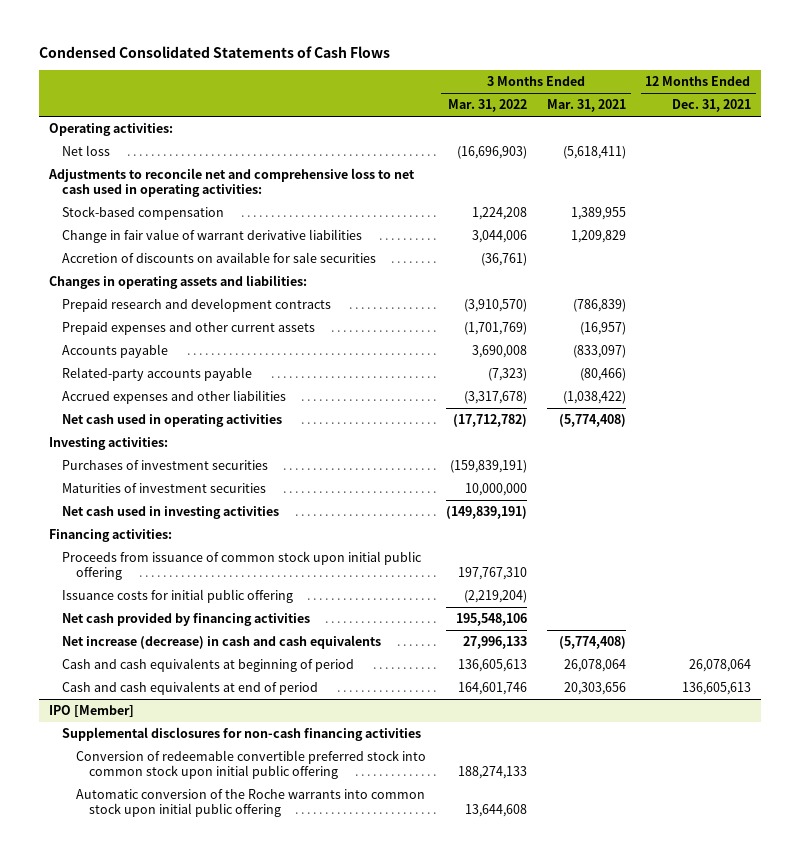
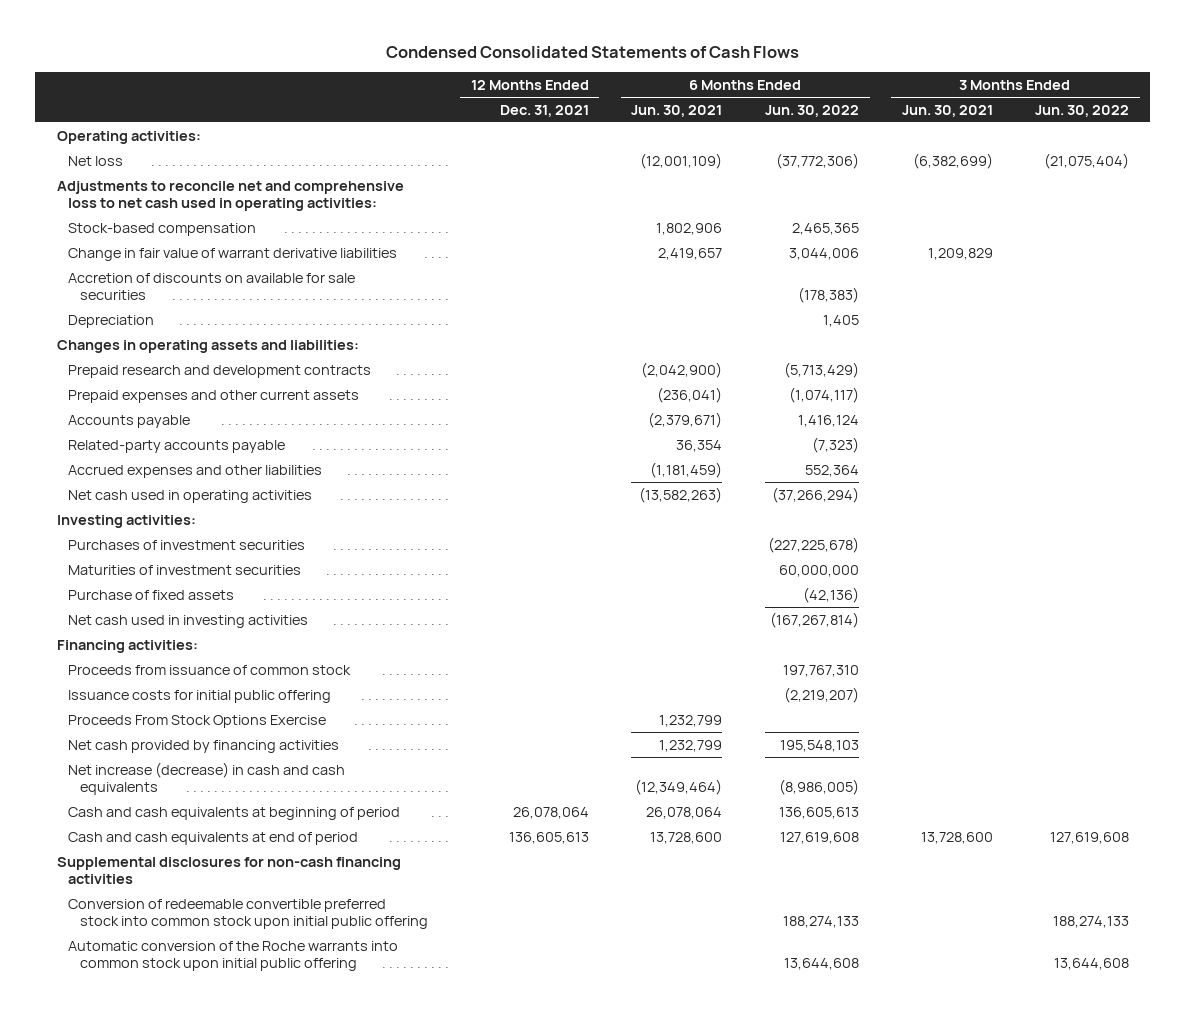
- | 3 Months Ended Mar. 31, 2022 | 3 Months Ended Mar. 31, 2021 | 12 Months Ended Dec. 31, 2021
+ | 12 Months Ended Dec. 31, 2021 | 6 Months Ended Jun. 30, 2021 | 6 Months Ended Jun. 30, 2022 | 3 Months Ended Jun. 30, 2021 | 3 Months Ended Jun. 30, 2022
+ Depreciation | | | 1,405 | |
+ Purchase of fixed assets | | | (42,136) | |
- Proceeds from issuance of common stock upon initial public offering | 197,767,310 | |
+ Proceeds from issuance of common stock | | | 197,767,310 | |
+ Proceeds From Stock Options Exercise | | 1,232,799 | | |
- IPO [Member]
- Supplemental disclosures for non-cash financing activities
- Conversion of redeemable convertible preferred stock into common stock upon initial public offering | 188,274,133 | |
- Automatic conversion of the Roche warrants into common stock upon initial public offering | 13,644,608 | |
+ Supplemental disclosures for non-cash financing activities
+ Conversion of redeemable convertible preferred stock into common stock upon initial public offering | | | 188,274,133 | | 188,274,133
+ Automatic conversion of the Roche warrants into common stock upon initial public offering | | | 13,644,608 | | 13,644,608

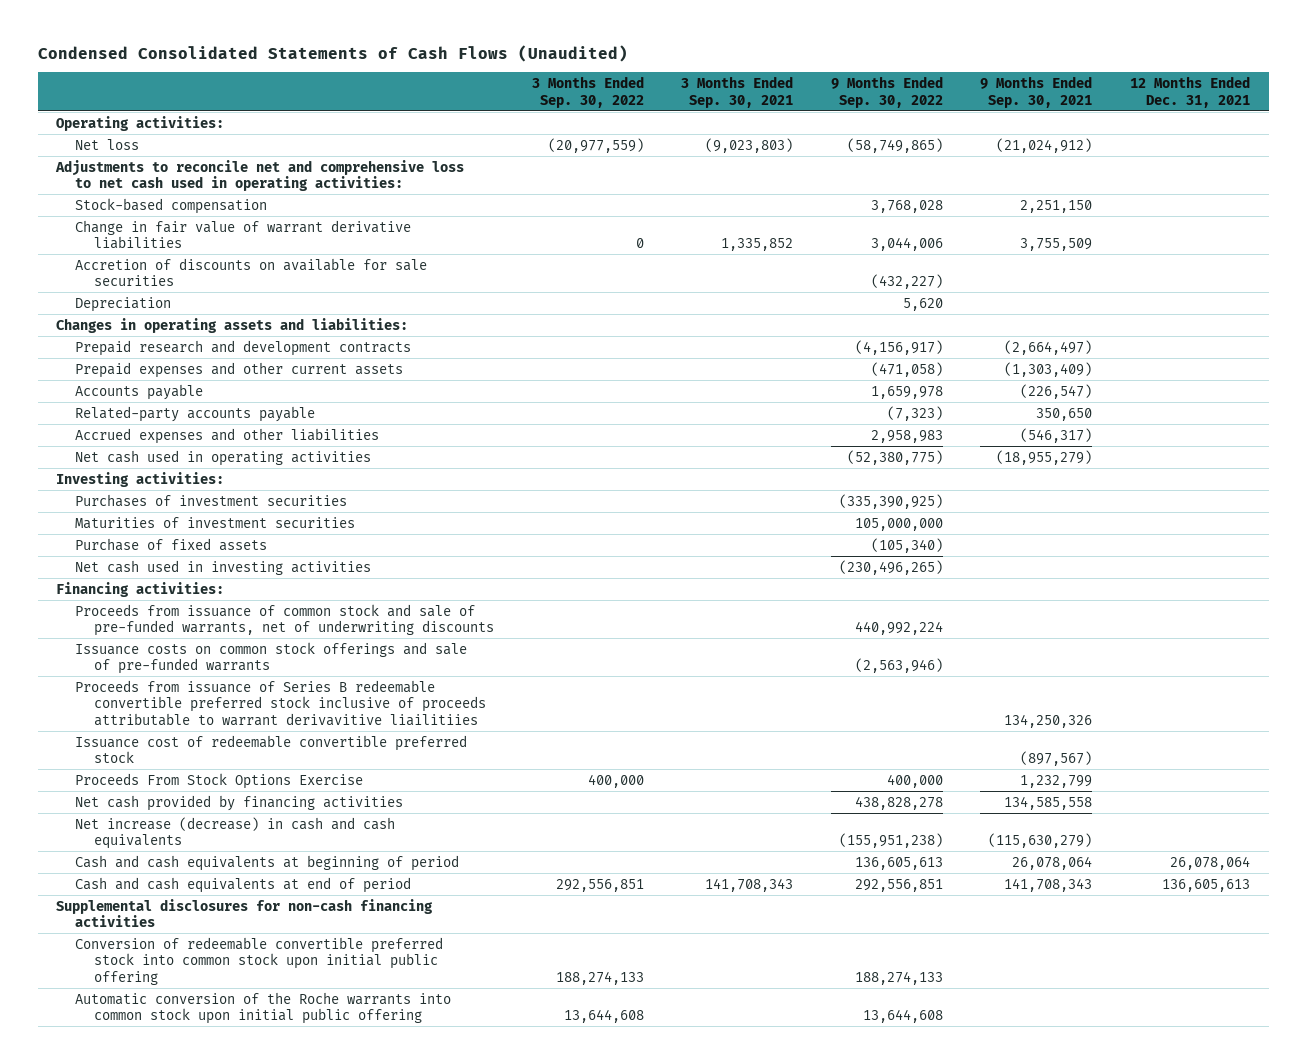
- Condensed Consolidated Statements of Cash Flows
+ Condensed Consolidated Statements of Cash Flows (Unaudited)
- | 12 Months Ended Dec. 31, 2021 | 6 Months Ended Jun. 30, 2021 | 6 Months Ended Jun. 30, 2022 | 3 Months Ended Jun. 30, 2021 | 3 Months Ended Jun. 30, 2022
+ | 3 Months Ended Sep. 30, 2022 | 3 Months Ended Sep. 30, 2021 | 9 Months Ended Sep. 30, 2022 | 9 Months Ended Sep. 30, 2021 | 12 Months Ended Dec. 31, 2021
- Proceeds from issuance of common stock | | | 197,767,310 | |
- Issuance costs for initial public offering | | | (2,219,207) | |
+ Proceeds from issuance of common stock and sale of pre-funded warrants, net of underwriting discounts | | | 440,992,224 | |
+ Issuance costs on common stock offerings and sale of pre-funded warrants | | | (2,563,946) | |
+ Proceeds from issuance of Series B redeemable convertible preferred stock inclusive of proceeds attributable to warrant derivavitive liailitiies | | | | 134,250,326 |
+ Issuance cost of redeemable convertible preferred stock | | | | (897,567) |

